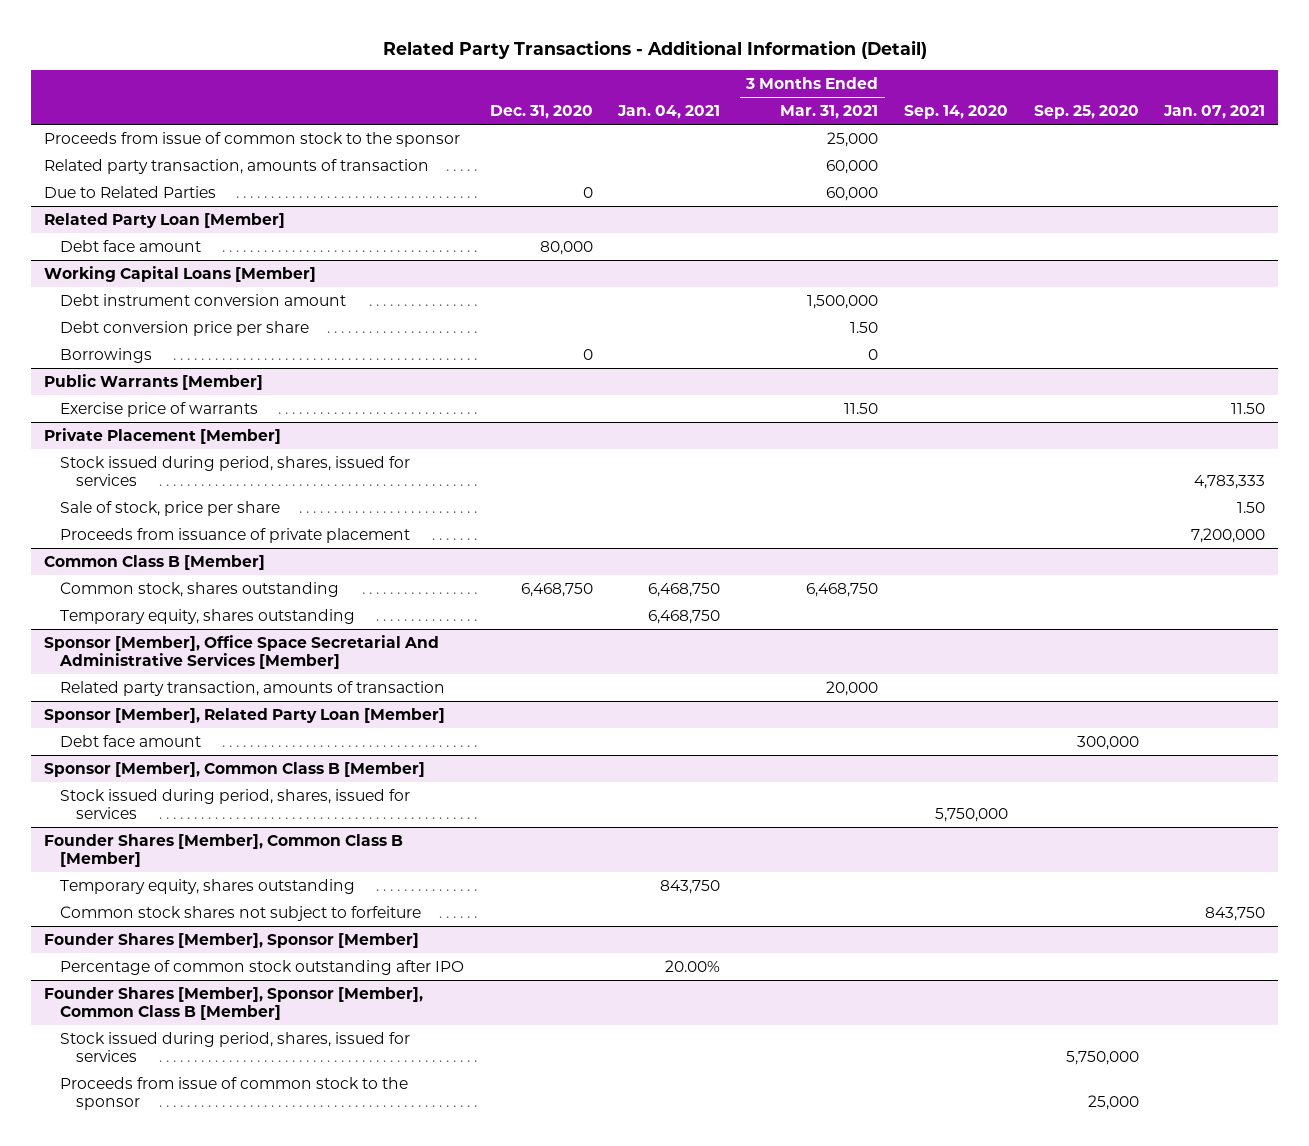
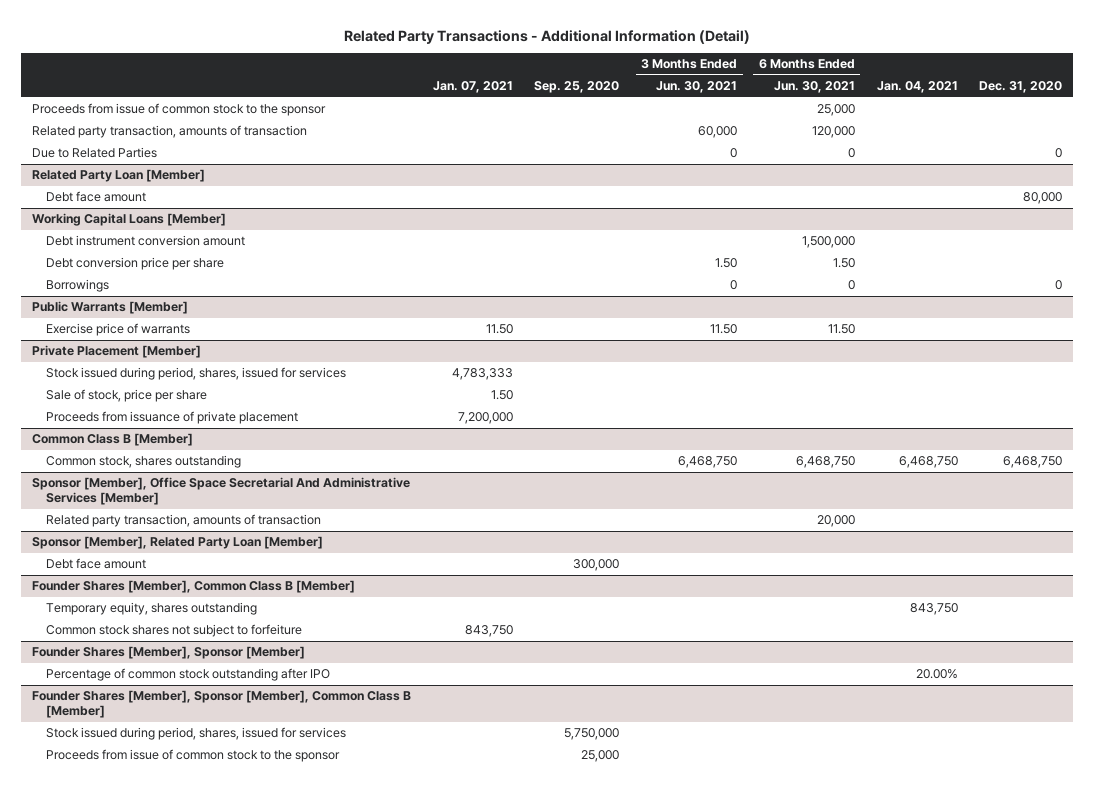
- | Dec. 31, 2020 | Jan. 04, 2021 | 3 Months Ended Mar. 31, 2021 | Sep. 14, 2020 | Sep. 25, 2020 | Jan. 07, 2021
+ | Jan. 07, 2021 | Sep. 25, 2020 | 3 Months Ended Jun. 30, 2021 | 6 Months Ended Jun. 30, 2021 | Jan. 04, 2021 | Dec. 31, 2020
@ Common Class B [Member]
- Temporary equity, shares outstanding | | 6,468,750 | | | |
- Sponsor [Member], Common Class B [Member]
- Stock issued during period, shares, issued for services | | | | 5,750,000 | |

